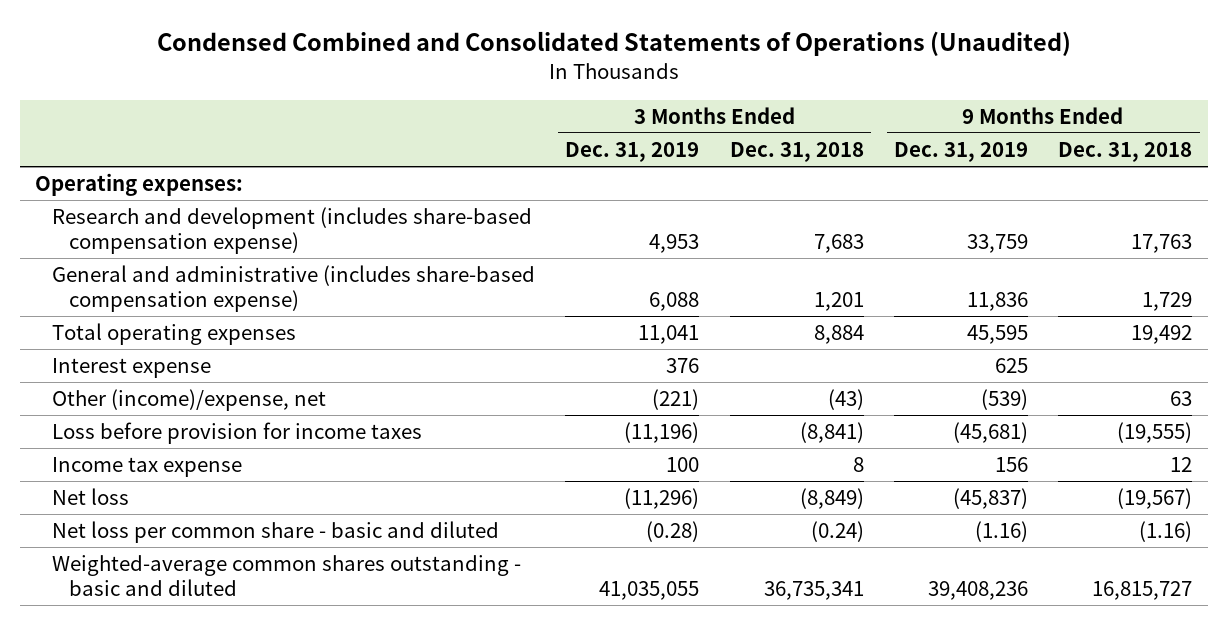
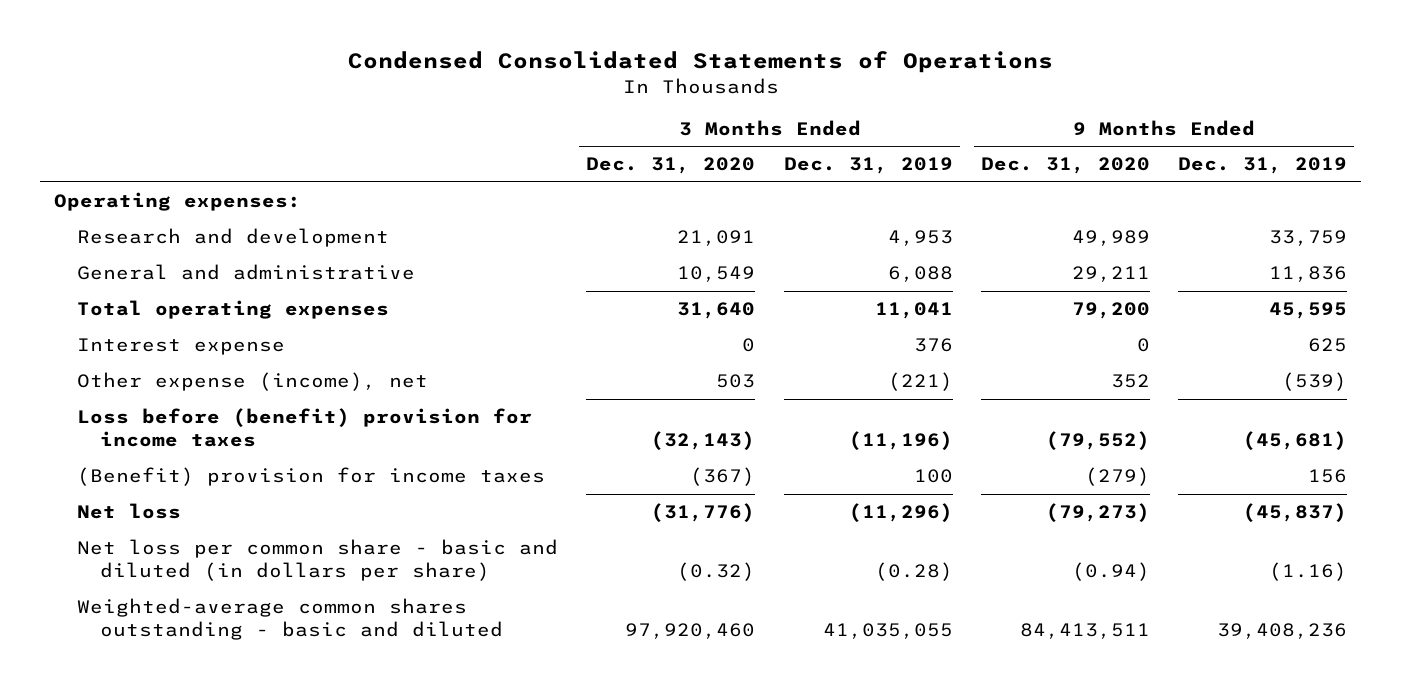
- Condensed Combined and Consolidated Statements of Operations (Unaudited)
+ Condensed Consolidated Statements of Operations
- | 3 Months Ended Dec. 31, 2019 | 3 Months Ended Dec. 31, 2018 | 9 Months Ended Dec. 31, 2019 | 9 Months Ended Dec. 31, 2018
+ | 3 Months Ended Dec. 31, 2020 | 3 Months Ended Dec. 31, 2019 | 9 Months Ended Dec. 31, 2020 | 9 Months Ended Dec. 31, 2019
- Research and development (includes share-based compensation expense) | 4,953 | 7,683 | 33,759 | 17,763
- General and administrative (includes share-based compensation expense) | 6,088 | 1,201 | 11,836 | 1,729
+ Research and development | 21,091 | 4,953 | 49,989 | 33,759
+ General and administrative | 10,549 | 6,088 | 29,211 | 11,836
- Other (income)/expense, net | (221) | (43) | (539) | 63
- Loss before provision for income taxes | (11,196) | (8,841) | (45,681) | (19,555)
- Income tax expense | 100 | 8 | 156 | 12
+ Other expense (income), net | 503 | (221) | 352 | (539)
+ Loss before (benefit) provision for income taxes | (32,143) | (11,196) | (79,552) | (45,681)
+ (Benefit) provision for income taxes | (367) | 100 | (279) | 156
- Net loss per common share - basic and diluted | (0.28) | (0.24) | (1.16) | (1.16)
+ Net loss per common share - basic and diluted (in dollars per share) | (0.32) | (0.28) | (0.94) | (1.16)

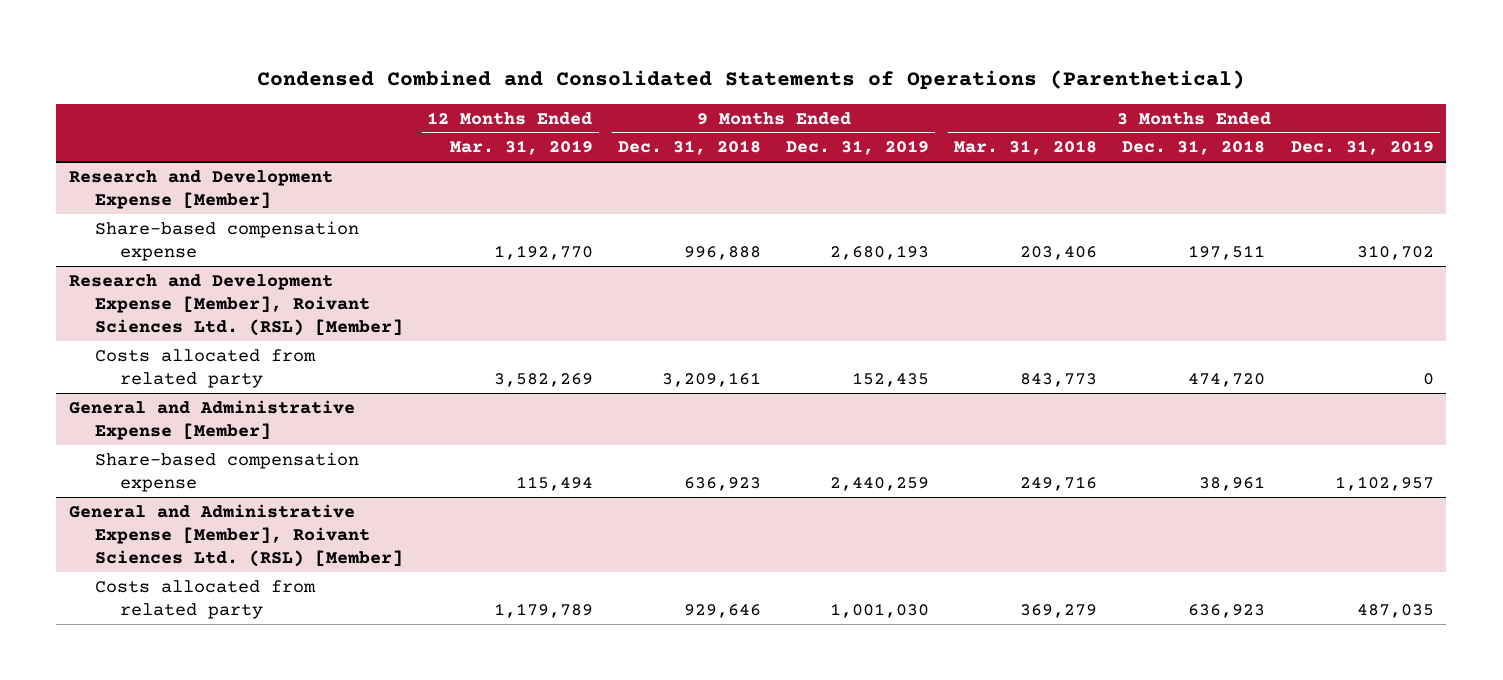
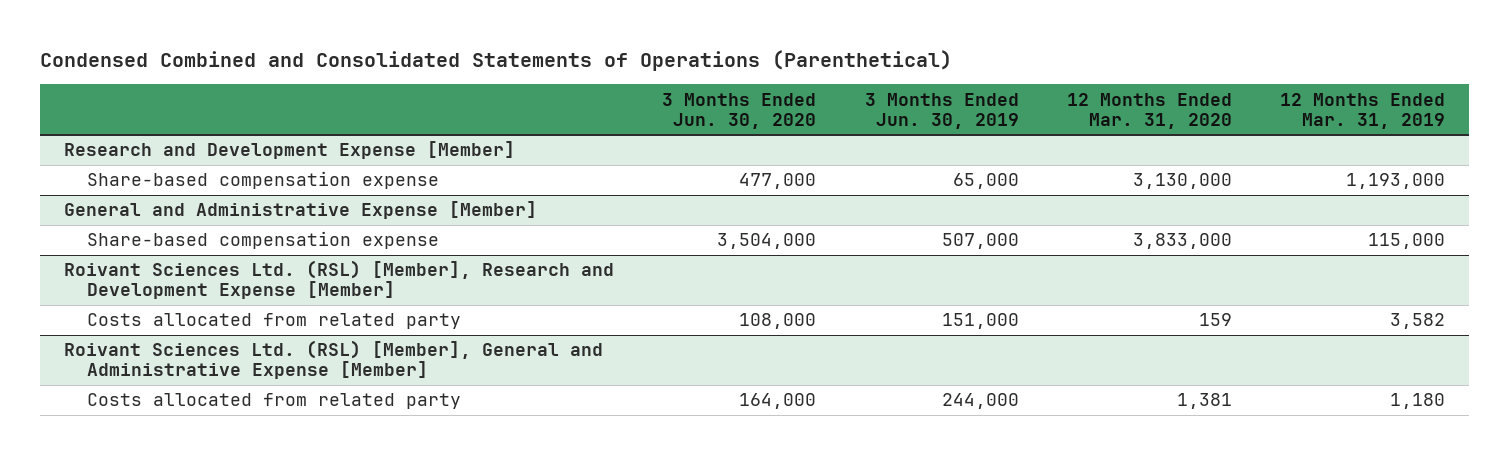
- | 12 Months Ended Mar. 31, 2019 | 9 Months Ended Dec. 31, 2018 | 9 Months Ended Dec. 31, 2019 | 3 Months Ended Mar. 31, 2018 | 3 Months Ended Dec. 31, 2018 | 3 Months Ended Dec. 31, 2019
+ | 3 Months Ended Jun. 30, 2020 | 3 Months Ended Jun. 30, 2019 | 12 Months Ended Mar. 31, 2020 | 12 Months Ended Mar. 31, 2019
@ Research and Development Expense [Member]
- Share-based compensation expense | 1,192,770 | 996,888 | 2,680,193 | 203,406 | 197,511 | 310,702
- Research and Development Expense [Member], Roivant Sciences Ltd. (RSL) [Member]
- Costs allocated from related party | 3,582,269 | 3,209,161 | 152,435 | 843,773 | 474,720 | 0
@ Research and Development Expense [Member]
+ Share-based compensation expense | 477,000 | 65,000 | 3,130,000 | 1,193,000
@ General and Administrative Expense [Member]
- Share-based compensation expense | 115,494 | 636,923 | 2,440,259 | 249,716 | 38,961 | 1,102,957
- General and Administrative Expense [Member], Roivant Sciences Ltd. (RSL) [Member]
- Costs allocated from related party | 1,179,789 | 929,646 | 1,001,030 | 369,279 | 636,923 | 487,035
@ General and Administrative Expense [Member]
+ Share-based compensation expense | 3,504,000 | 507,000 | 3,833,000 | 115,000
+ Roivant Sciences Ltd. (RSL) [Member], Research and Development Expense [Member]
+ Costs allocated from related party | 108,000 | 151,000 | 159 | 3,582
+ Roivant Sciences Ltd. (RSL) [Member], General and Administrative Expense [Member]
+ Costs allocated from related party | 164,000 | 244,000 | 1,381 | 1,180

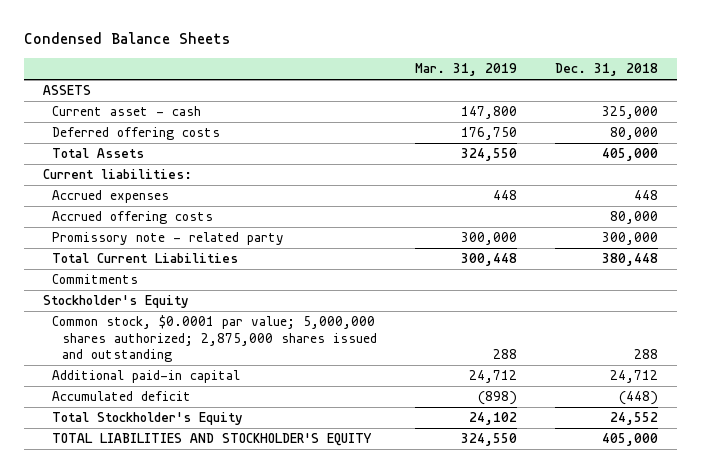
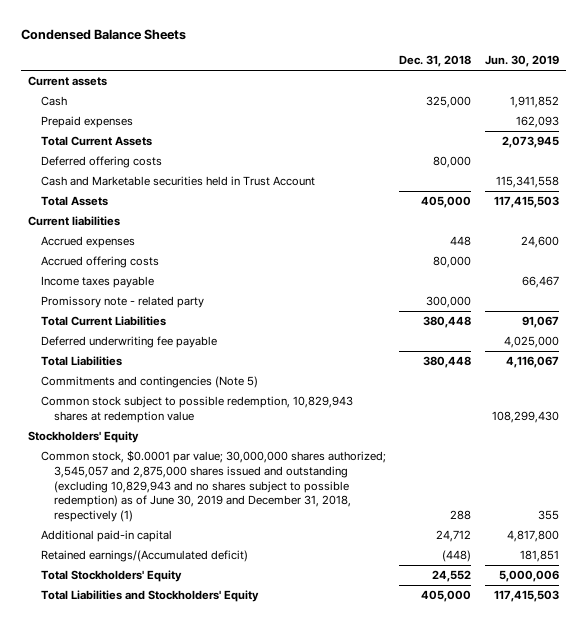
- | Mar. 31, 2019 | Dec. 31, 2018
+ | Dec. 31, 2018 | Jun. 30, 2019
- ASSETS
- Current asset - cash | 147,800 | 325,000
+ Current assets
+ Cash | 325,000 | 1,911,852
+ Prepaid expenses | | 162,093
+ Total Current Assets | | 2,073,945
+ Cash and Marketable securities held in Trust Account | | 115,341,558
- Current liabilities:
+ Current liabilities
+ Income taxes payable | | 66,467
- Commitments
- Stockholder's Equity
- Common stock, $0.0001 par value; 5,000,000 shares authorized; 2,875,000 shares issued and outstanding | 288 | 288
+ Deferred underwriting fee payable | | 4,025,000
+ Total Liabilities | 380,448 | 4,116,067
+ Commitments and contingencies (Note 5)
+ Common stock subject to possible redemption, 10,829,943 shares at redemption value | | 108,299,430
+ Stockholders' Equity
+ Common stock, $0.0001 par value; 30,000,000 shares authorized; 3,545,057 and 2,875,000 shares issued and outstanding (excluding 10,829,943 and no shares subject to possible redemption) as of June 30, 2019 and December 31, 2018, respectively (1) | 288 | 355
- Accumulated deficit | (898) | (448)
- Total Stockholder's Equity | 24,102 | 24,552
- TOTAL LIABILITIES AND STOCKHOLDER'S EQUITY | 324,550 | 405,000
+ Retained earnings/(Accumulated deficit) | (448) | 181,851
+ Total Stockholders' Equity | 24,552 | 5,000,006
+ Total Liabilities and Stockholders' Equity | 405,000 | 117,415,503

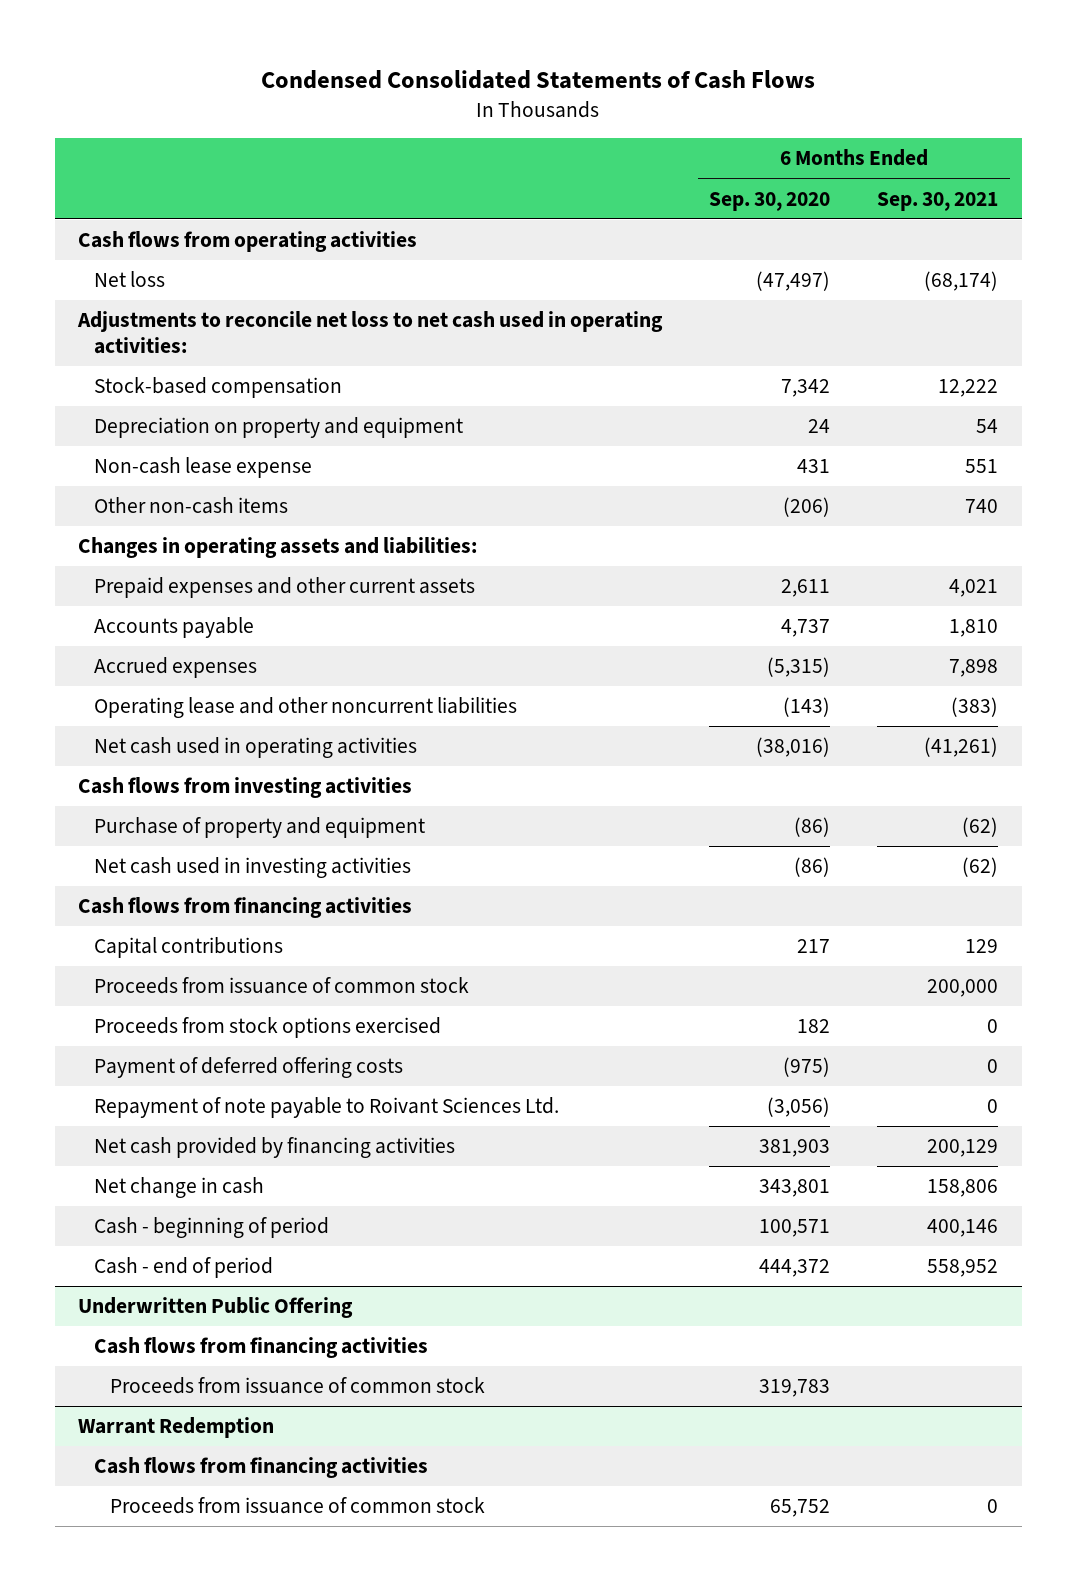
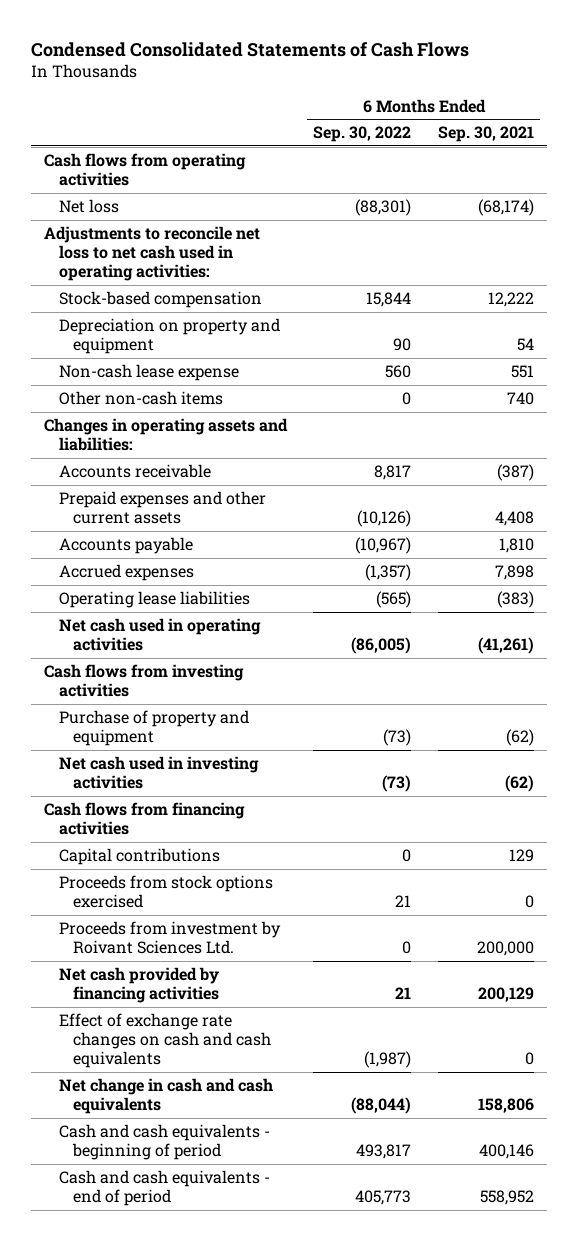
- | 6 Months Ended Sep. 30, 2020 | 6 Months Ended Sep. 30, 2021
+ | 6 Months Ended Sep. 30, 2022 | 6 Months Ended Sep. 30, 2021
- Prepaid expenses and other current assets | 2,611 | 4,021
+ Accounts receivable | 8,817 | (387)
+ Prepaid expenses and other current assets | (10,126) | 4,408
- Operating lease and other noncurrent liabilities | (143) | (383)
+ Operating lease liabilities | (565) | (383)
- Proceeds from issuance of common stock | | 200,000
- Payment of deferred offering costs | (975) | 0
- Repayment of note payable to Roivant Sciences Ltd. | (3,056) | 0
+ Proceeds from investment by Roivant Sciences Ltd. | 0 | 200,000
- Net change in cash | 343,801 | 158,806
- Cash - beginning of period | 100,571 | 400,146
- Cash - end of period | 444,372 | 558,952
- Underwritten Public Offering
- Cash flows from financing activities
- Proceeds from issuance of common stock | 319,783 |
- Warrant Redemption
- Cash flows from financing activities
- Proceeds from issuance of common stock | 65,752 | 0
+ Effect of exchange rate changes on cash and cash equivalents | (1,987) | 0
+ Net change in cash and cash equivalents | (88,044) | 158,806
+ Cash and cash equivalents - beginning of period | 493,817 | 400,146
+ Cash and cash equivalents - end of period | 405,773 | 558,952

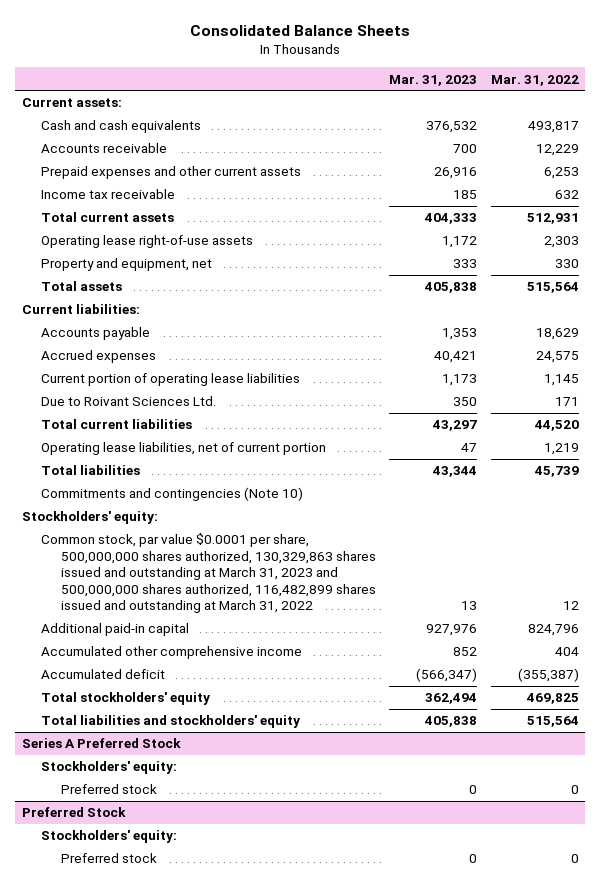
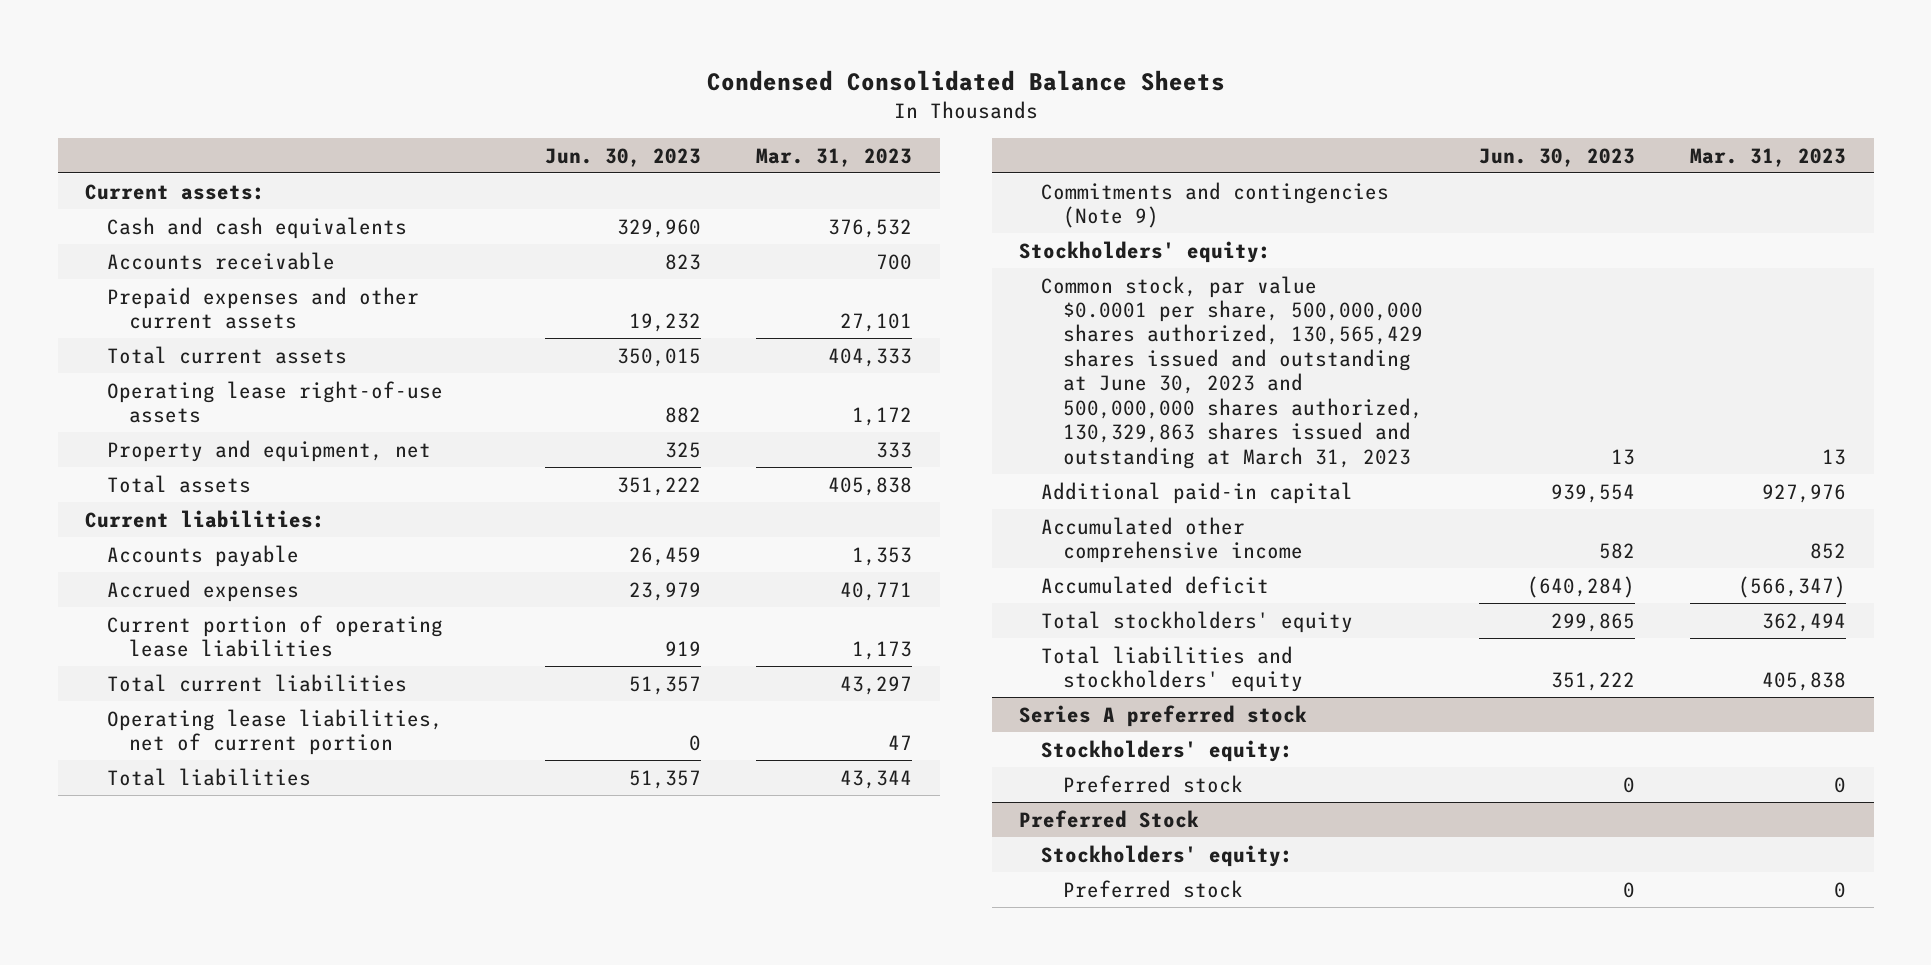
- Consolidated Balance Sheets
+ Condensed Consolidated Balance Sheets
- | Mar. 31, 2023 | Mar. 31, 2022
+ | Jun. 30, 2023 | Mar. 31, 2023
- Prepaid expenses and other current assets | 26,916 | 6,253
- Income tax receivable | 185 | 632
+ Prepaid expenses and other current assets | 19,232 | 27,101
- Accrued expenses | 40,421 | 24,575
+ Accrued expenses | 23,979 | 40,771
- Due to Roivant Sciences Ltd. | 350 | 171
- Commitments and contingencies (Note 10)
+ Commitments and contingencies (Note 9)
- Common stock, par value $0.0001 per share, 500,000,000 shares authorized, 130,329,863 shares issued and outstanding at March 31, 2023 and 500,000,000 shares authorized, 116,482,899 shares issued and outstanding at March 31, 2022 | 13 | 12
+ Common stock, par value $0.0001 per share, 500,000,000 shares authorized, 130,565,429 shares issued and outstanding at June 30, 2023 and 500,000,000 shares authorized, 130,329,863 shares issued and outstanding at March 31, 2023 | 13 | 13
- Series A Preferred Stock
+ Series A preferred stock

